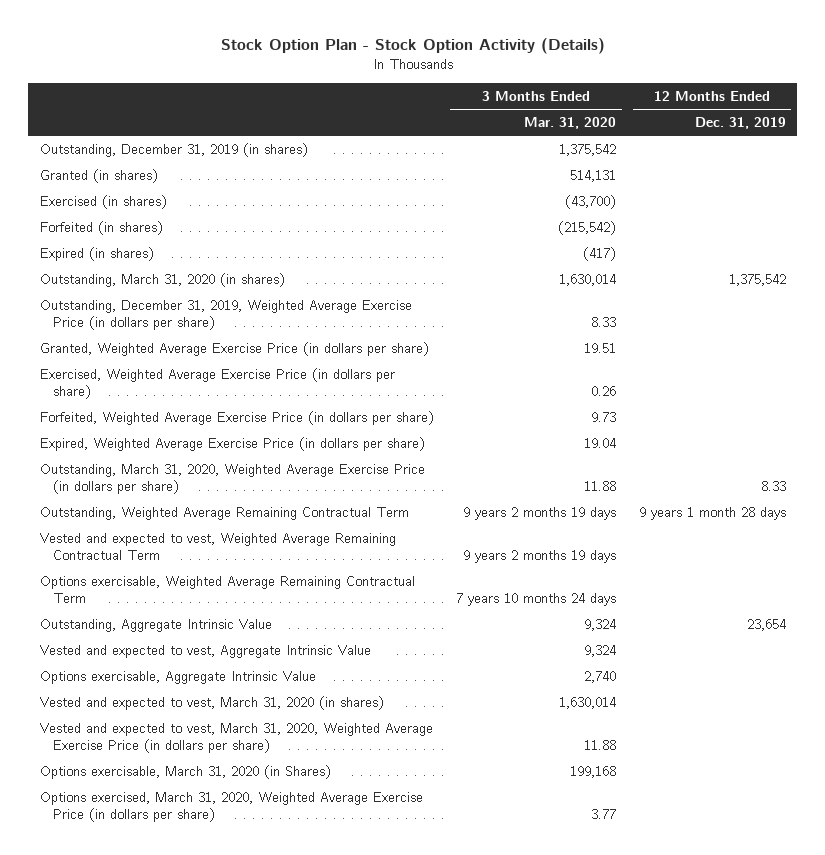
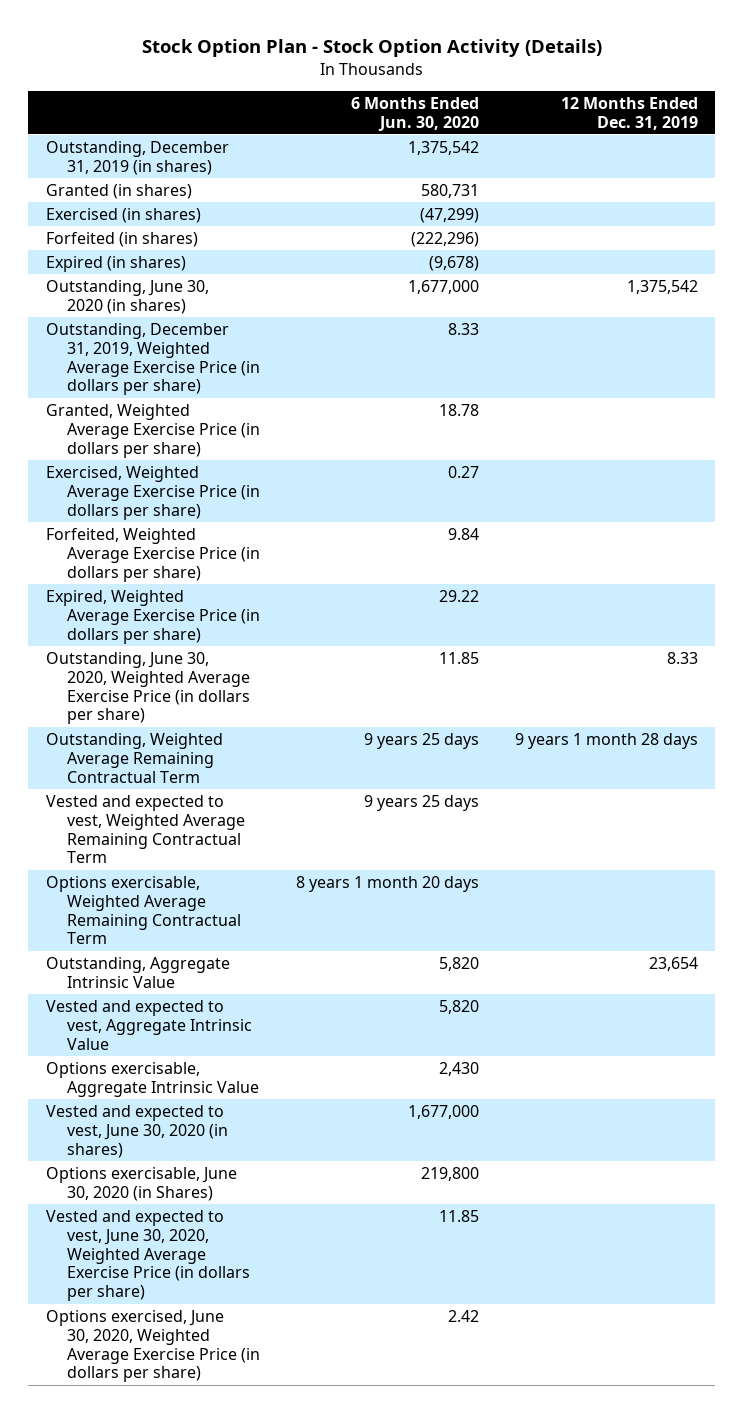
- | 3 Months Ended Mar. 31, 2020 | 12 Months Ended Dec. 31, 2019
+ | 6 Months Ended Jun. 30, 2020 | 12 Months Ended Dec. 31, 2019
- Outstanding, March 31, 2020 (in shares) | 1,630,014 | 1,375,542
+ Outstanding, June 30, 2020 (in shares) | 1,677,000 | 1,375,542
- Outstanding, March 31, 2020, Weighted Average Exercise Price (in dollars per share) | 11.88 | 8.33
+ Outstanding, June 30, 2020, Weighted Average Exercise Price (in dollars per share) | 11.85 | 8.33
- Vested and expected to vest, March 31, 2020 (in shares) | 1,630,014 |
- Vested and expected to vest, March 31, 2020, Weighted Average Exercise Price (in dollars per share) | 11.88 |
- Options exercisable, March 31, 2020 (in Shares) | 199,168 |
- Options exercised, March 31, 2020, Weighted Average Exercise Price (in dollars per share) | 3.77 |
+ Vested and expected to vest, June 30, 2020 (in shares) | 1,677,000 |
+ Options exercisable, June 30, 2020 (in Shares) | 219,800 |
+ Vested and expected to vest, June 30, 2020, Weighted Average Exercise Price (in dollars per share) | 11.85 |
+ Options exercised, June 30, 2020, Weighted Average Exercise Price (in dollars per share) | 2.42 |

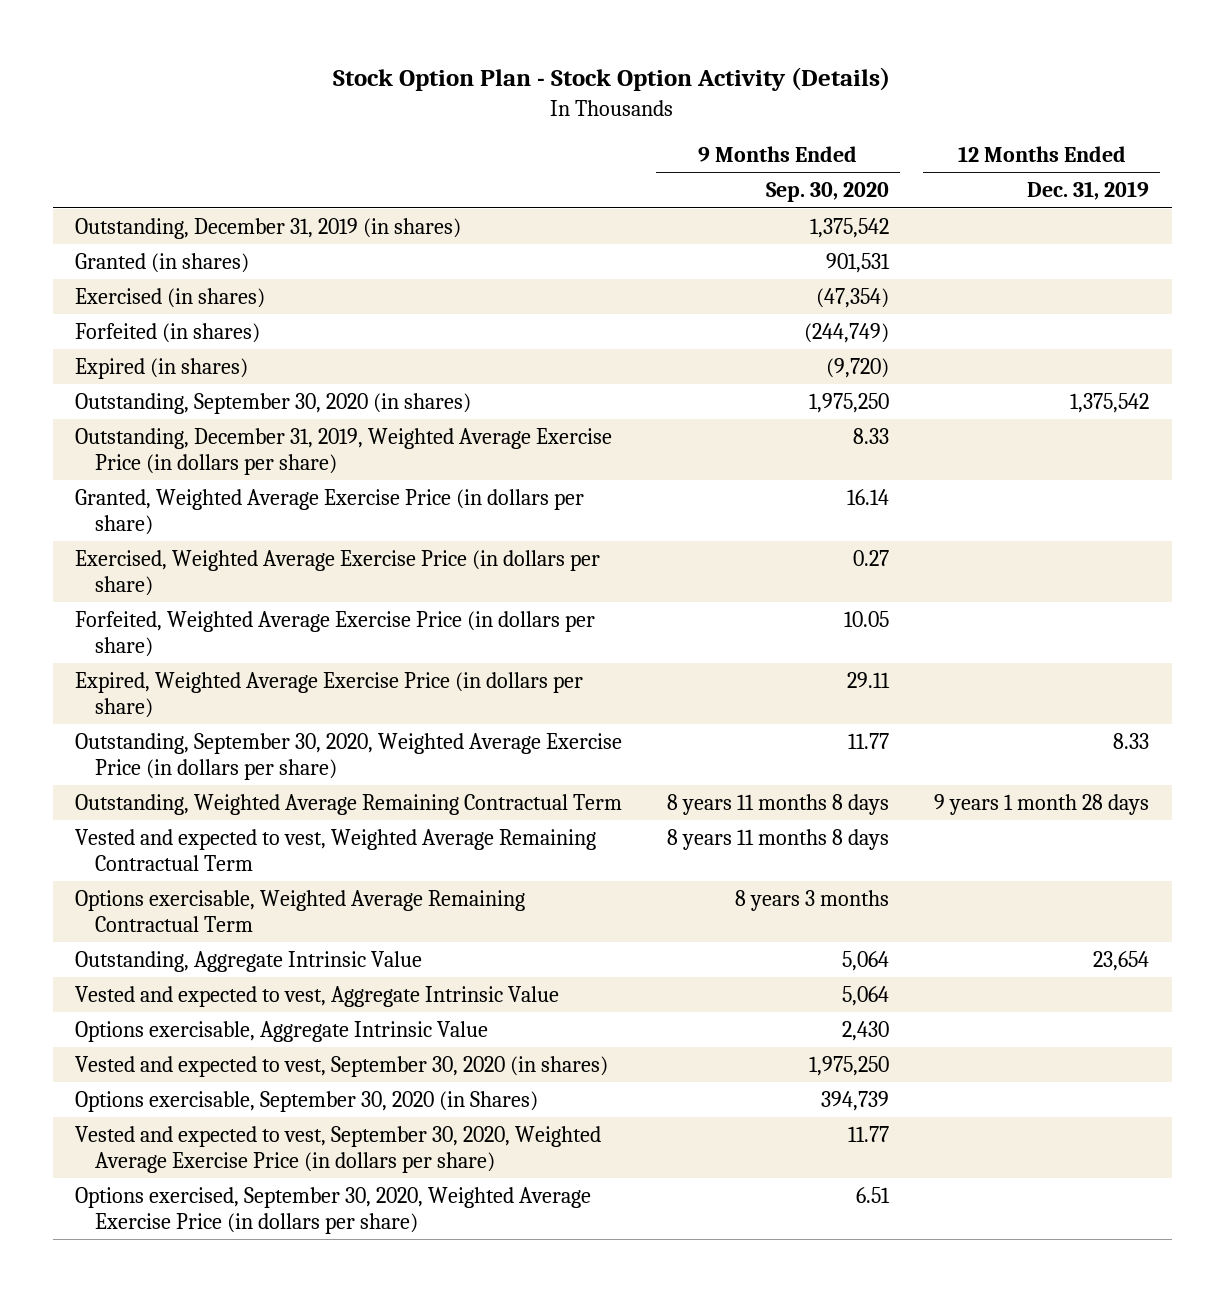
- | 6 Months Ended Jun. 30, 2020 | 12 Months Ended Dec. 31, 2019
+ | 9 Months Ended Sep. 30, 2020 | 12 Months Ended Dec. 31, 2019
- Outstanding, June 30, 2020 (in shares) | 1,677,000 | 1,375,542
+ Outstanding, September 30, 2020 (in shares) | 1,975,250 | 1,375,542
- Outstanding, June 30, 2020, Weighted Average Exercise Price (in dollars per share) | 11.85 | 8.33
+ Outstanding, September 30, 2020, Weighted Average Exercise Price (in dollars per share) | 11.77 | 8.33
- Vested and expected to vest, June 30, 2020 (in shares) | 1,677,000 |
- Options exercisable, June 30, 2020 (in Shares) | 219,800 |
- Vested and expected to vest, June 30, 2020, Weighted Average Exercise Price (in dollars per share) | 11.85 |
- Options exercised, June 30, 2020, Weighted Average Exercise Price (in dollars per share) | 2.42 |
+ Vested and expected to vest, September 30, 2020 (in shares) | 1,975,250 |
+ Options exercisable, September 30, 2020 (in Shares) | 394,739 |
+ Vested and expected to vest, September 30, 2020, Weighted Average Exercise Price (in dollars per share) | 11.77 |
+ Options exercised, September 30, 2020, Weighted Average Exercise Price (in dollars per share) | 6.51 |

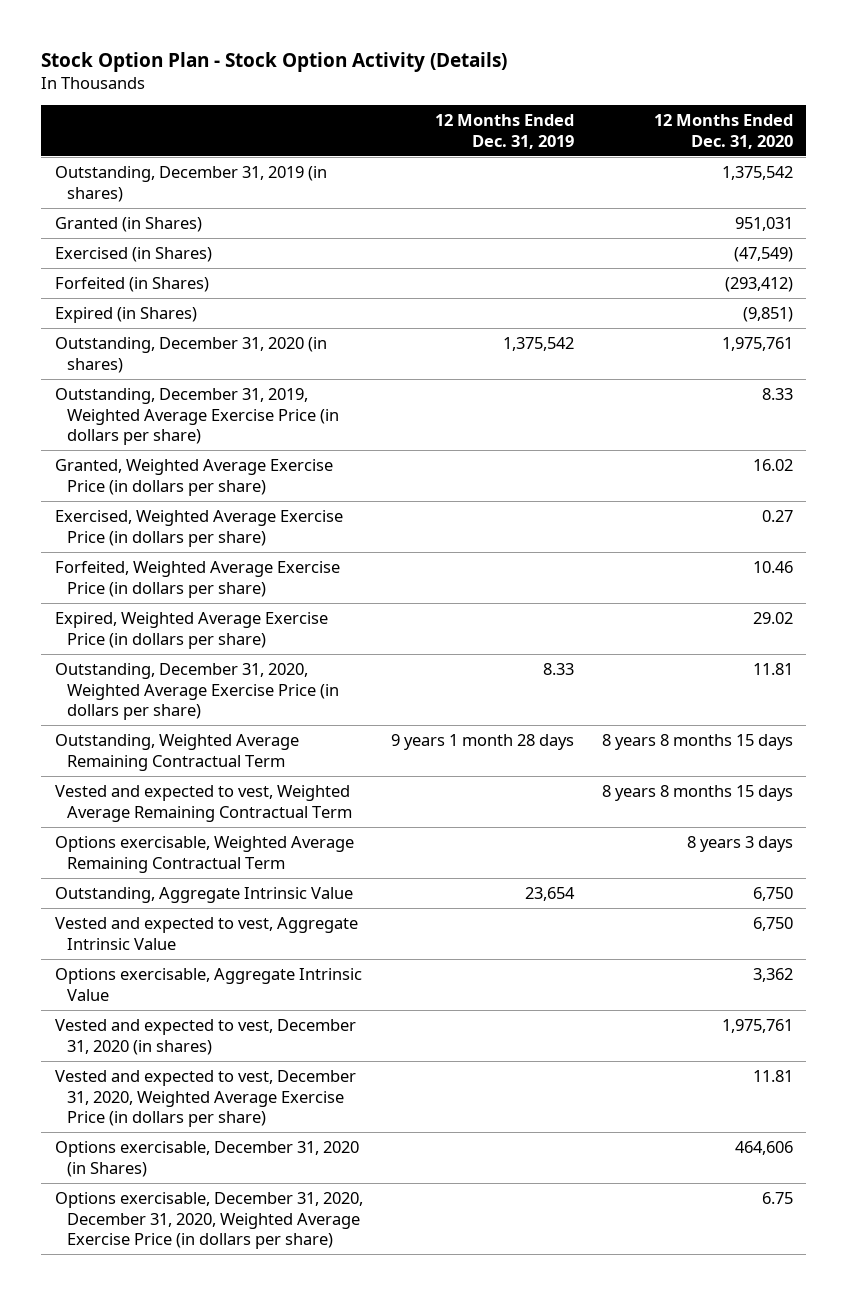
- | 9 Months Ended Sep. 30, 2020 | 12 Months Ended Dec. 31, 2019
+ | 12 Months Ended Dec. 31, 2019 | 12 Months Ended Dec. 31, 2020
- Granted (in shares) | 901,531 |
- Exercised (in shares) | (47,354) |
- Forfeited (in shares) | (244,749) |
- Expired (in shares) | (9,720) |
- Outstanding, September 30, 2020 (in shares) | 1,975,250 | 1,375,542
+ Granted (in Shares) | | 951,031
+ Exercised (in Shares) | | (47,549)
+ Forfeited (in Shares) | | (293,412)
+ Expired (in Shares) | | (9,851)
+ Outstanding, December 31, 2020 (in shares) | 1,375,542 | 1,975,761
- Outstanding, September 30, 2020, Weighted Average Exercise Price (in dollars per share) | 11.77 | 8.33
+ Outstanding, December 31, 2020, Weighted Average Exercise Price (in dollars per share) | 8.33 | 11.81
- Vested and expected to vest, September 30, 2020 (in shares) | 1,975,250 |
- Options exercisable, September 30, 2020 (in Shares) | 394,739 |
- Vested and expected to vest, September 30, 2020, Weighted Average Exercise Price (in dollars per share) | 11.77 |
- Options exercised, September 30, 2020, Weighted Average Exercise Price (in dollars per share) | 6.51 |
+ Vested and expected to vest, December 31, 2020 (in shares) | | 1,975,761
+ Vested and expected to vest, December 31, 2020, Weighted Average Exercise Price (in dollars per share) | | 11.81
+ Options exercisable, December 31, 2020 (in Shares) | | 464,606
+ Options exercisable, December 31, 2020, December 31, 2020, Weighted Average Exercise Price (in dollars per share) | | 6.75

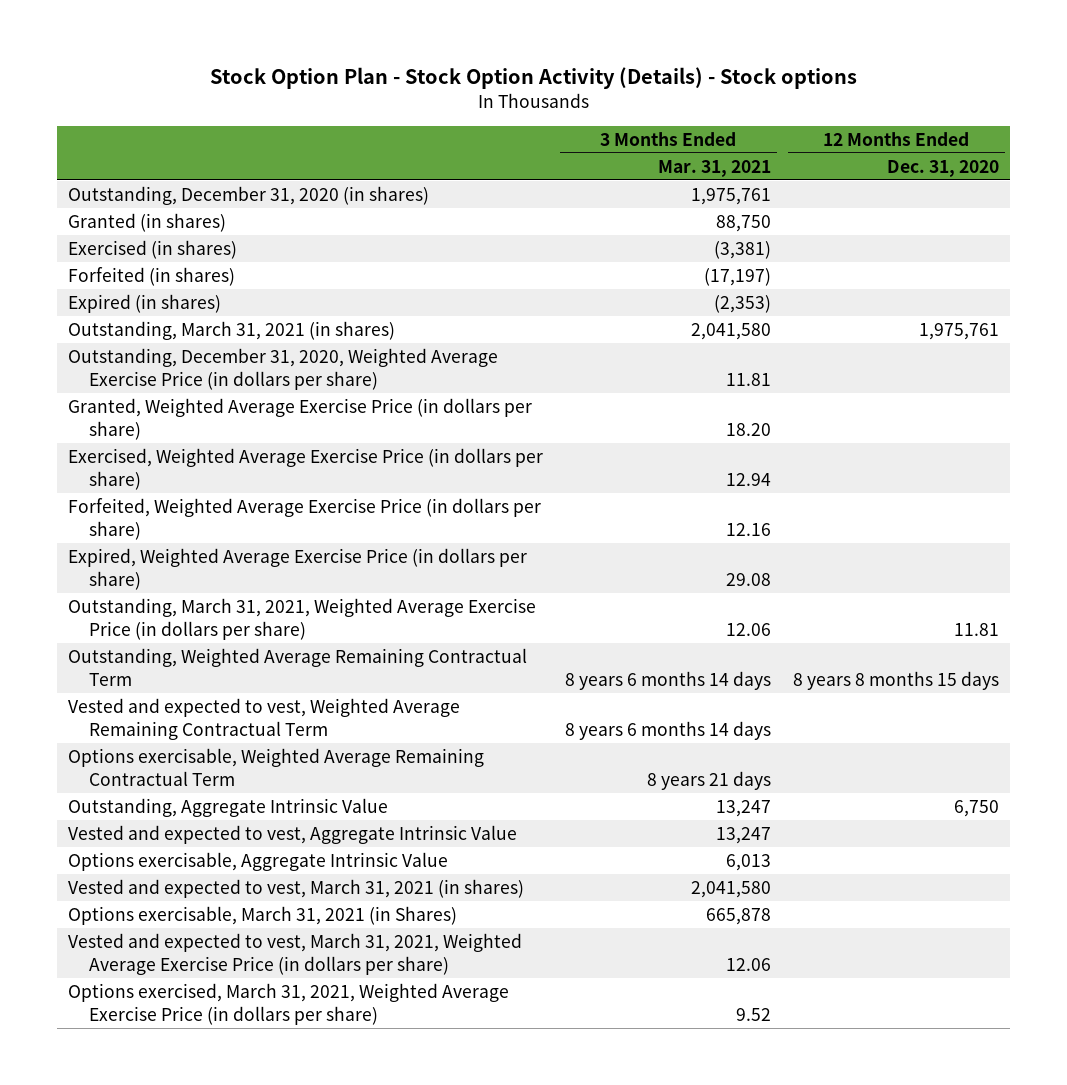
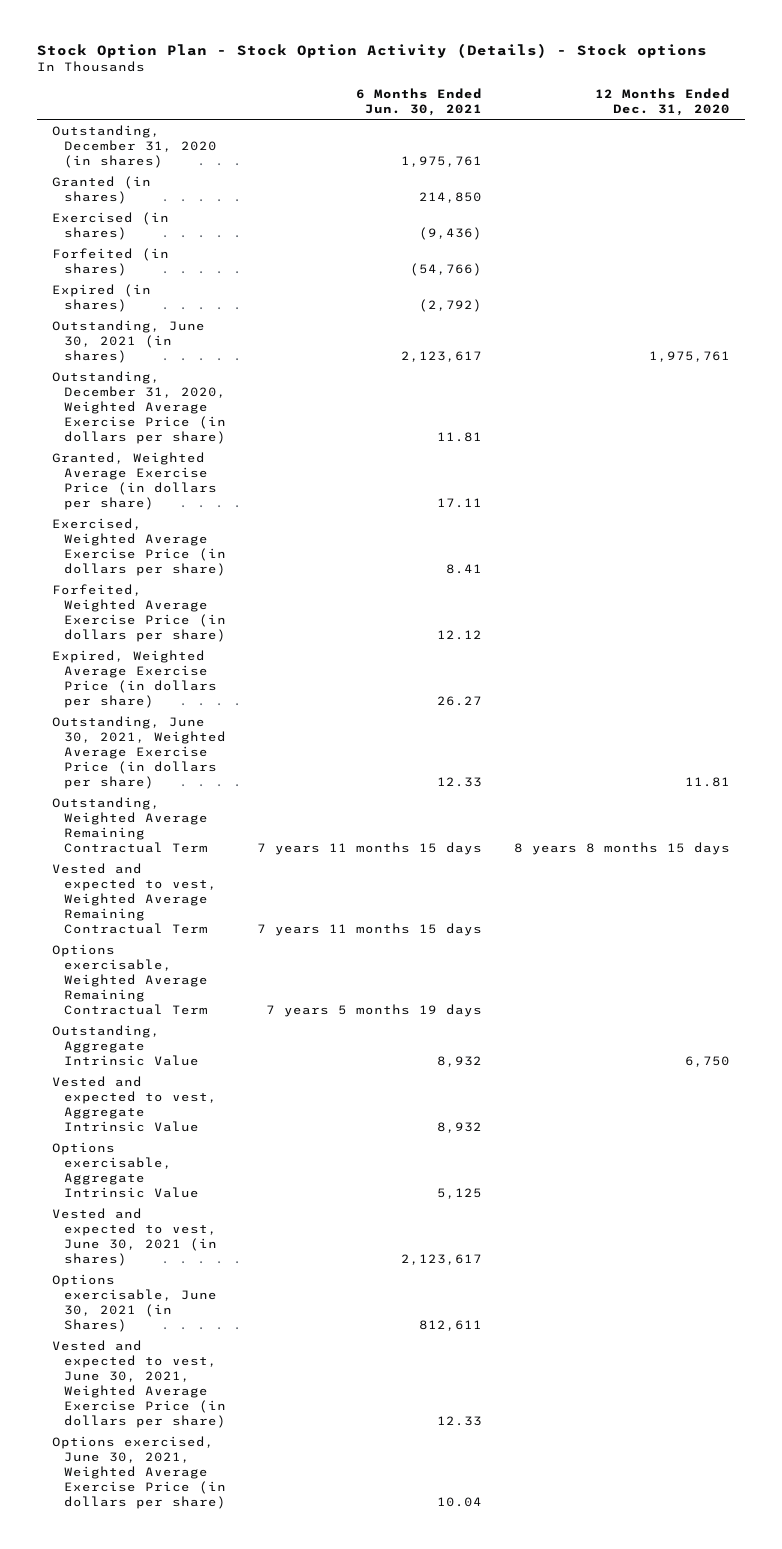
- | 3 Months Ended Mar. 31, 2021 | 12 Months Ended Dec. 31, 2020
+ | 6 Months Ended Jun. 30, 2021 | 12 Months Ended Dec. 31, 2020
- Outstanding, March 31, 2021 (in shares) | 2,041,580 | 1,975,761
+ Outstanding, June 30, 2021 (in shares) | 2,123,617 | 1,975,761
- Outstanding, March 31, 2021, Weighted Average Exercise Price (in dollars per share) | 12.06 | 11.81
+ Outstanding, June 30, 2021, Weighted Average Exercise Price (in dollars per share) | 12.33 | 11.81
- Vested and expected to vest, March 31, 2021 (in shares) | 2,041,580 |
- Options exercisable, March 31, 2021 (in Shares) | 665,878 |
- Vested and expected to vest, March 31, 2021, Weighted Average Exercise Price (in dollars per share) | 12.06 |
- Options exercised, March 31, 2021, Weighted Average Exercise Price (in dollars per share) | 9.52 |
+ Vested and expected to vest, June 30, 2021 (in shares) | 2,123,617 |
+ Options exercisable, June 30, 2021 (in Shares) | 812,611 |
+ Vested and expected to vest, June 30, 2021, Weighted Average Exercise Price (in dollars per share) | 12.33 |
+ Options exercised, June 30, 2021, Weighted Average Exercise Price (in dollars per share) | 10.04 |

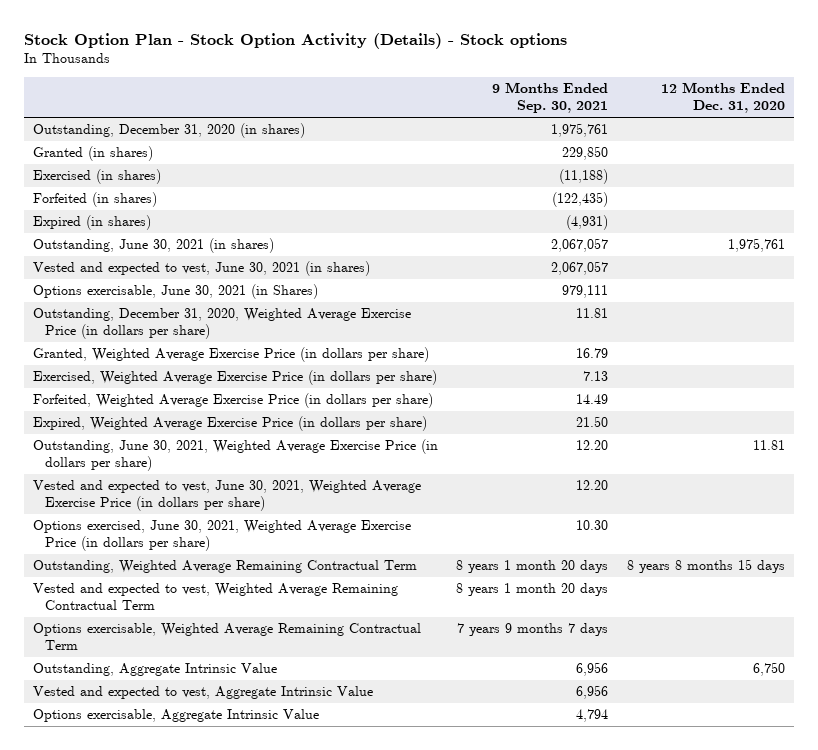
- | 6 Months Ended Jun. 30, 2021 | 12 Months Ended Dec. 31, 2020
+ | 9 Months Ended Sep. 30, 2021 | 12 Months Ended Dec. 31, 2020
moved up: Vested and expected to vest, June 30, 2021 (in shares) | 2,067,057 |
moved up: Options exercisable, June 30, 2021 (in Shares) | 979,111 |
moved up: Vested and expected to vest, June 30, 2021, Weighted Average Exercise Price (in dollars per share) | 12.20 |
moved up: Options exercised, June 30, 2021, Weighted Average Exercise Price (in dollars per share) | 10.30 |

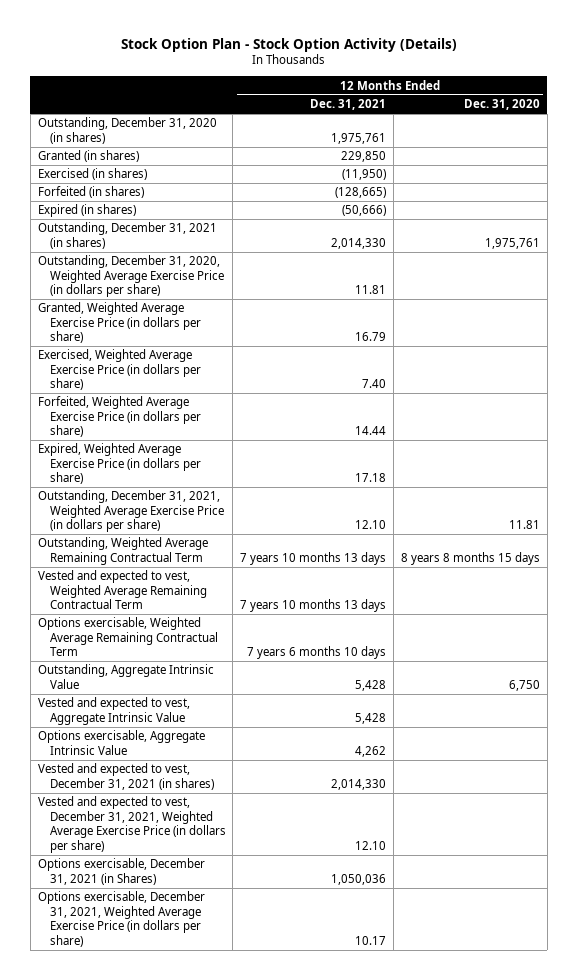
- Stock Option Plan - Stock Option Activity (Details) - Stock options
+ Stock Option Plan - Stock Option Activity (Details)
- | 9 Months Ended Sep. 30, 2021 | 12 Months Ended Dec. 31, 2020
+ | 12 Months Ended Dec. 31, 2021 | 12 Months Ended Dec. 31, 2020
- Outstanding, June 30, 2021 (in shares) | 2,067,057 | 1,975,761
- Vested and expected to vest, June 30, 2021 (in shares) | 2,067,057 |
- Options exercisable, June 30, 2021 (in Shares) | 979,111 |
+ Outstanding, December 31, 2021 (in shares) | 2,014,330 | 1,975,761
- Outstanding, June 30, 2021, Weighted Average Exercise Price (in dollars per share) | 12.20 | 11.81
- Vested and expected to vest, June 30, 2021, Weighted Average Exercise Price (in dollars per share) | 12.20 |
- Options exercised, June 30, 2021, Weighted Average Exercise Price (in dollars per share) | 10.30 |
+ Outstanding, December 31, 2021, Weighted Average Exercise Price (in dollars per share) | 12.10 | 11.81
+ Vested and expected to vest, December 31, 2021 (in shares) | 2,014,330 |
+ Vested and expected to vest, December 31, 2021, Weighted Average Exercise Price (in dollars per share) | 12.10 |
+ Options exercisable, December 31, 2021 (in Shares) | 1,050,036 |
+ Options exercisable, December 31, 2021, Weighted Average Exercise Price (in dollars per share) | 10.17 |

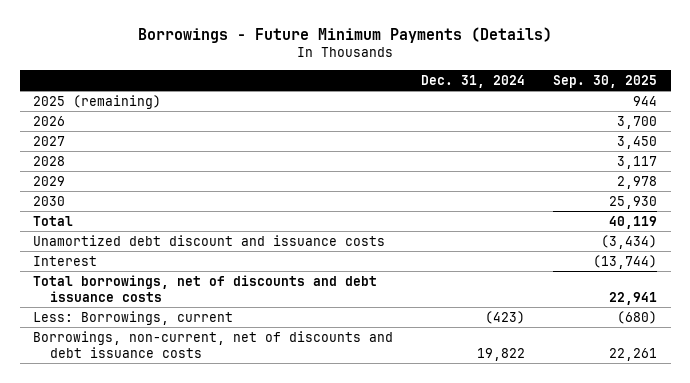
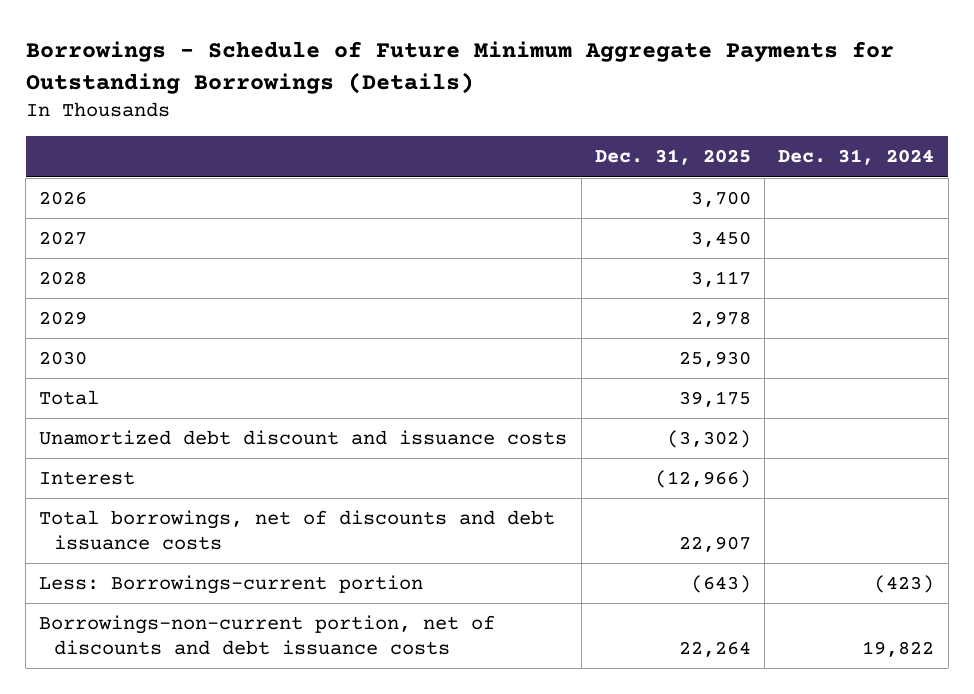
- Borrowings - Future Minimum Payments (Details)
+ Borrowings - Schedule of Future Minimum Aggregate Payments for Outstanding Borrowings (Details)
- | Dec. 31, 2024 | Sep. 30, 2025
+ | Dec. 31, 2025 | Dec. 31, 2024
- 2025 (remaining) | | 944
- Less: Borrowings, current | (423) | (680)
- Borrowings, non-current, net of discounts and debt issuance costs | 19,822 | 22,261
+ Less: Borrowings-current portion | (643) | (423)
+ Borrowings-non-current portion, net of discounts and debt issuance costs | 22,264 | 19,822

